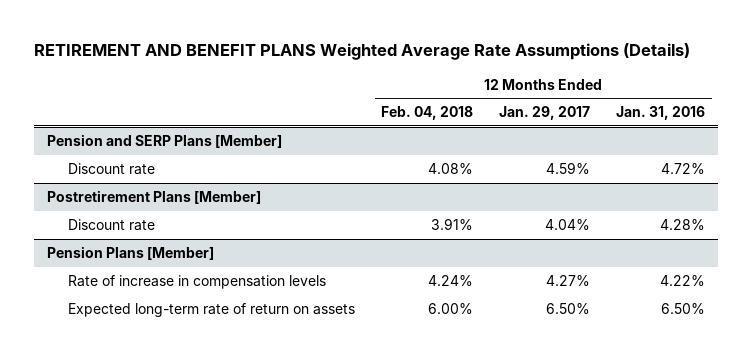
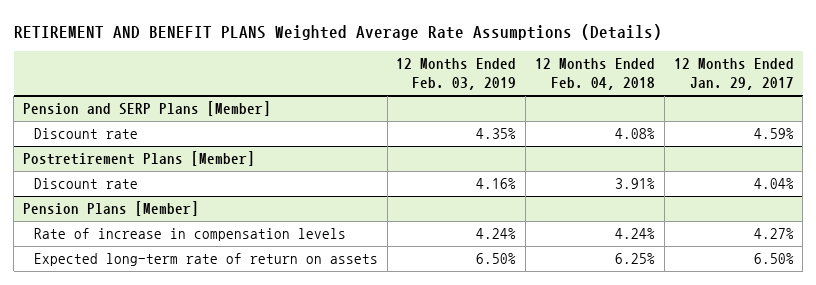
- | 12 Months Ended Feb. 04, 2018 | 12 Months Ended Jan. 29, 2017 | 12 Months Ended Jan. 31, 2016
+ | 12 Months Ended Feb. 03, 2019 | 12 Months Ended Feb. 04, 2018 | 12 Months Ended Jan. 29, 2017
@ Pension Plans [Member]
- Expected long-term rate of return on assets | 6.00% | 6.50% | 6.50%
+ Expected long-term rate of return on assets | 6.50% | 6.25% | 6.50%

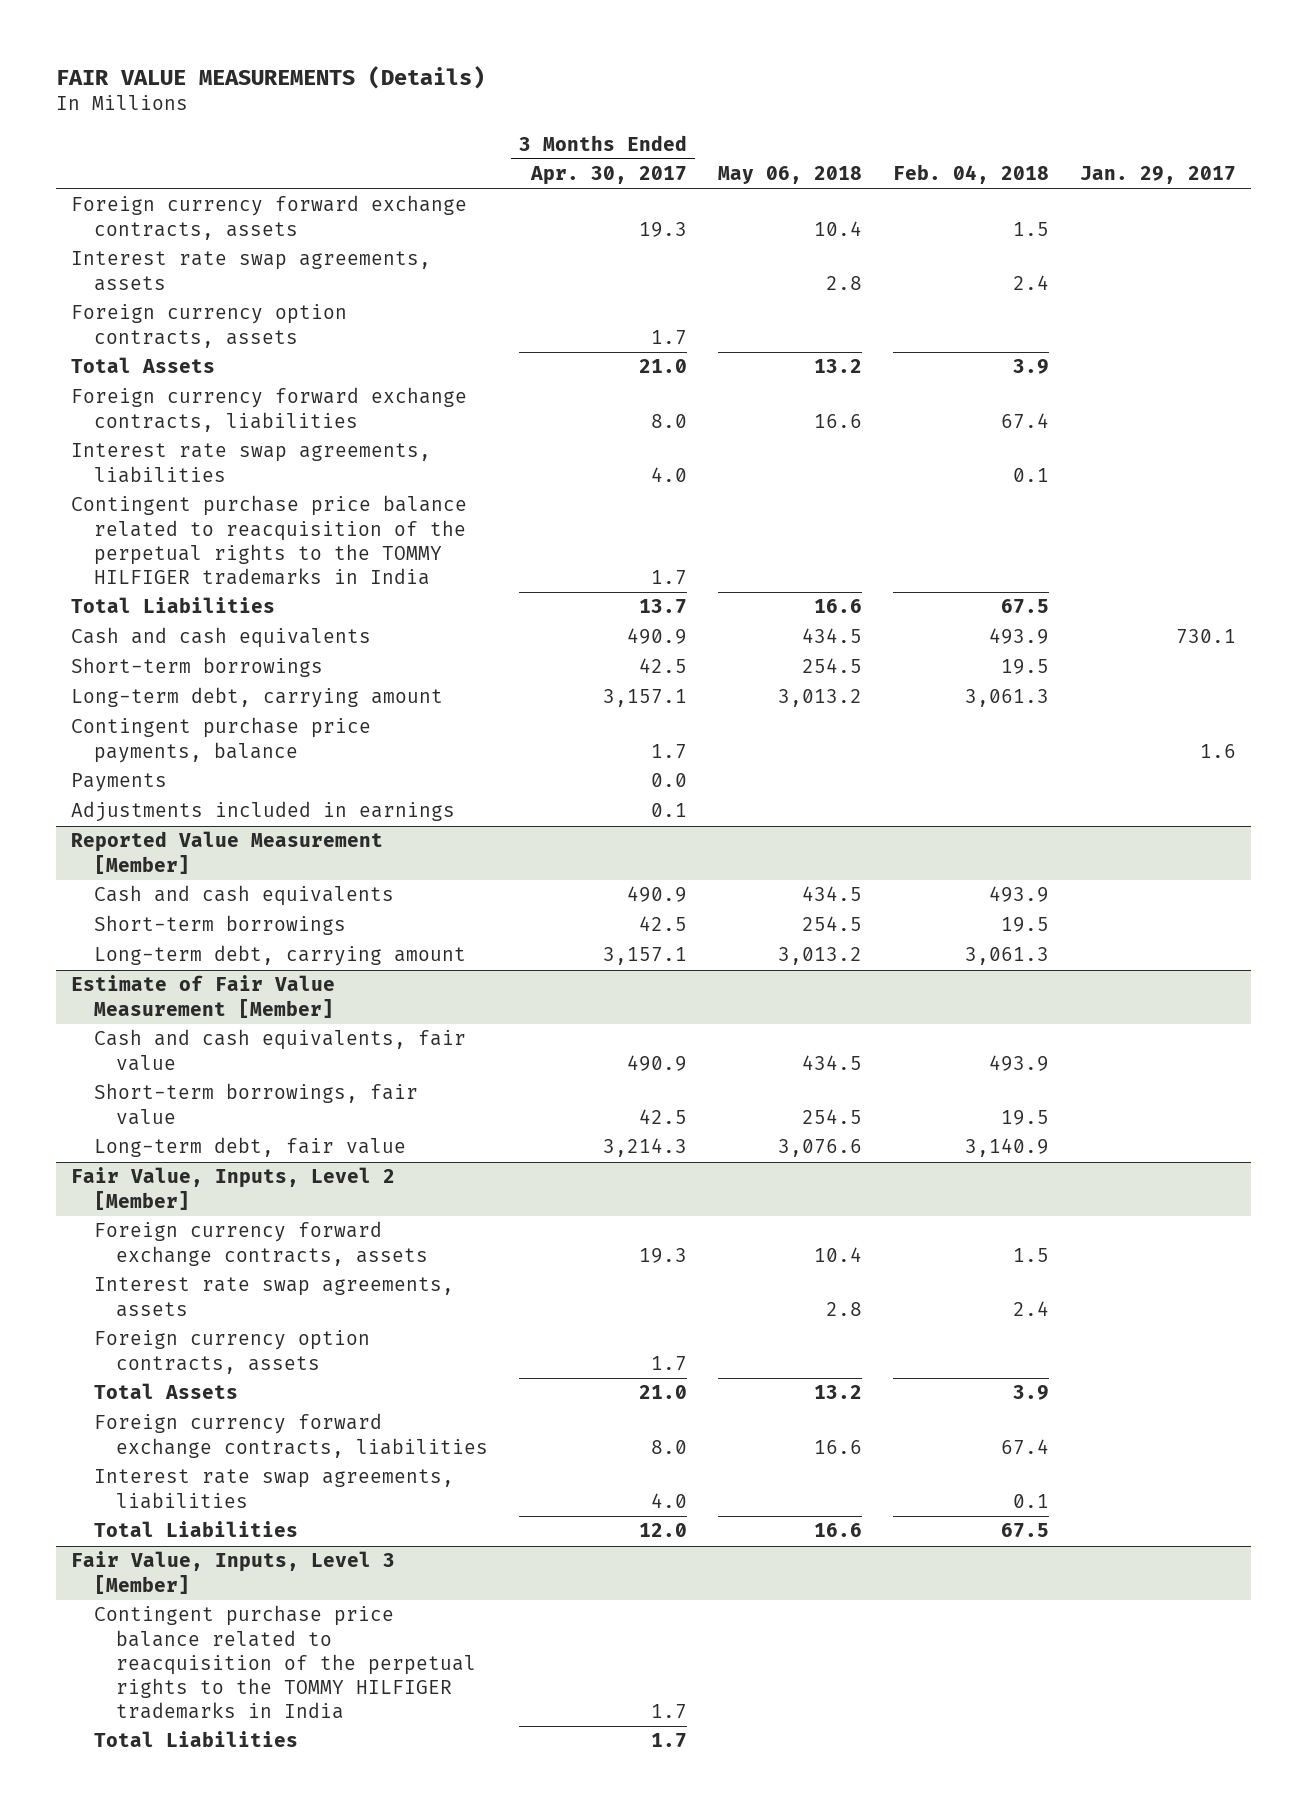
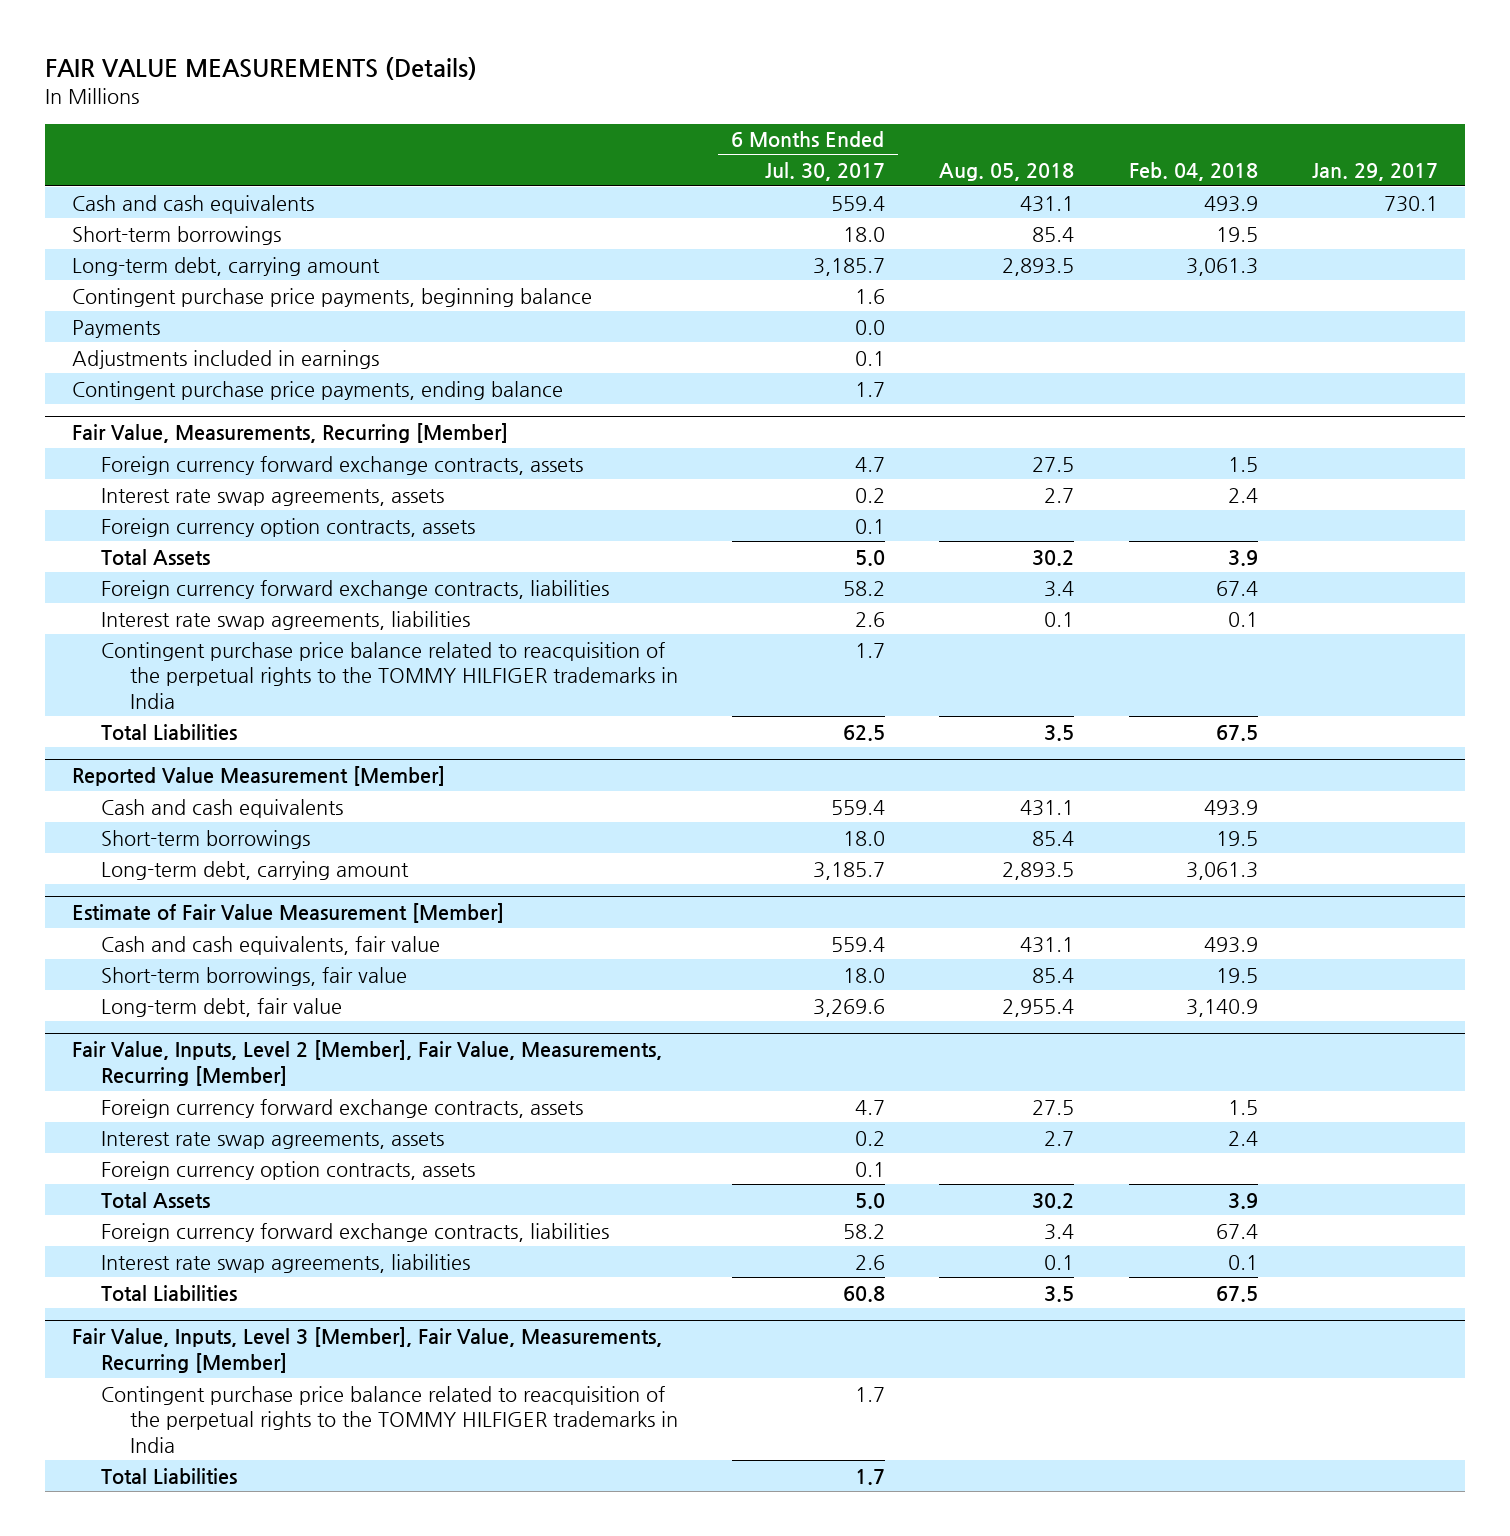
- | 3 Months Ended Apr. 30, 2017 | May 06, 2018 | Feb. 04, 2018 | Jan. 29, 2017
+ | 6 Months Ended Jul. 30, 2017 | Aug. 05, 2018 | Feb. 04, 2018 | Jan. 29, 2017
moved up: Cash and cash equivalents | 559.4 | 431.1 | 493.9 | 730.1
moved up: Short-term borrowings | 18.0 | 85.4 | 19.5 |
moved up: Long-term debt, carrying amount | 3,185.7 | 2,893.5 | 3,061.3 |
+ Contingent purchase price payments, beginning balance | 1.6 | | |
moved up: Payments | 0.0 | | |
moved up: Adjustments included in earnings | 0.1 | | |
+ Contingent purchase price payments, ending balance | 1.7 | | |
+ Fair Value, Measurements, Recurring [Member]
- Contingent purchase price payments, balance | 1.7 | | | 1.6
- Fair Value, Inputs, Level 2 [Member]
+ Fair Value, Inputs, Level 2 [Member], Fair Value, Measurements, Recurring [Member]
- Fair Value, Inputs, Level 3 [Member]
+ Fair Value, Inputs, Level 3 [Member], Fair Value, Measurements, Recurring [Member]

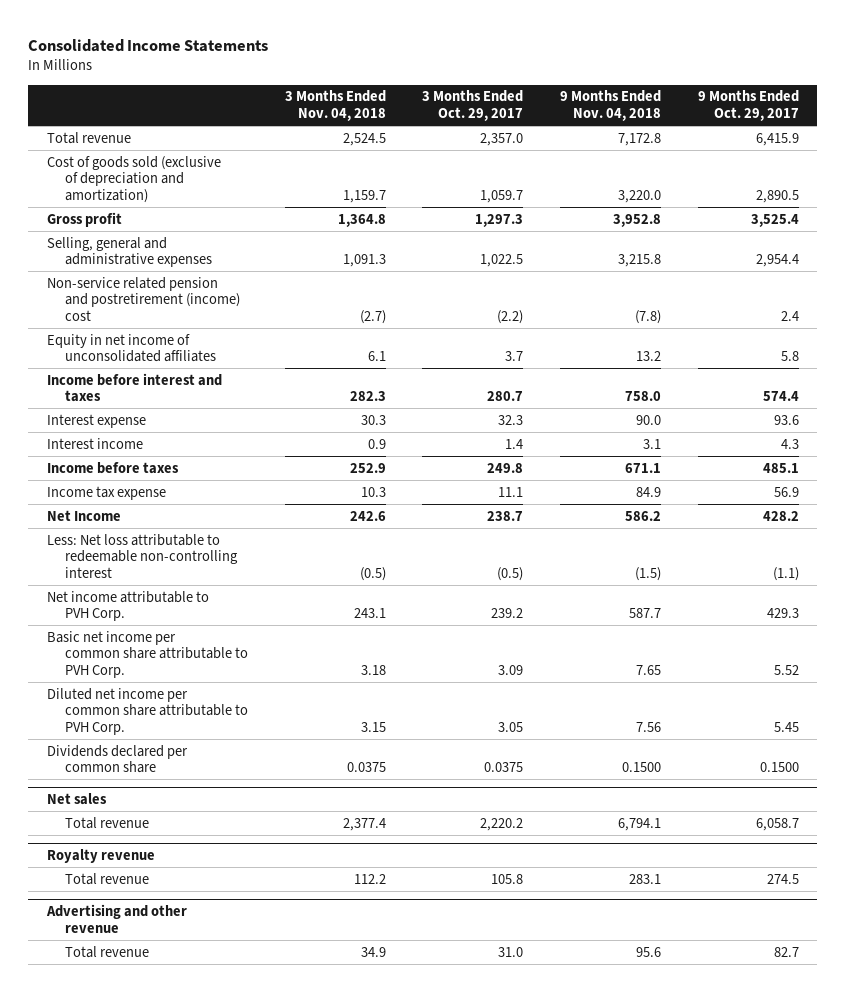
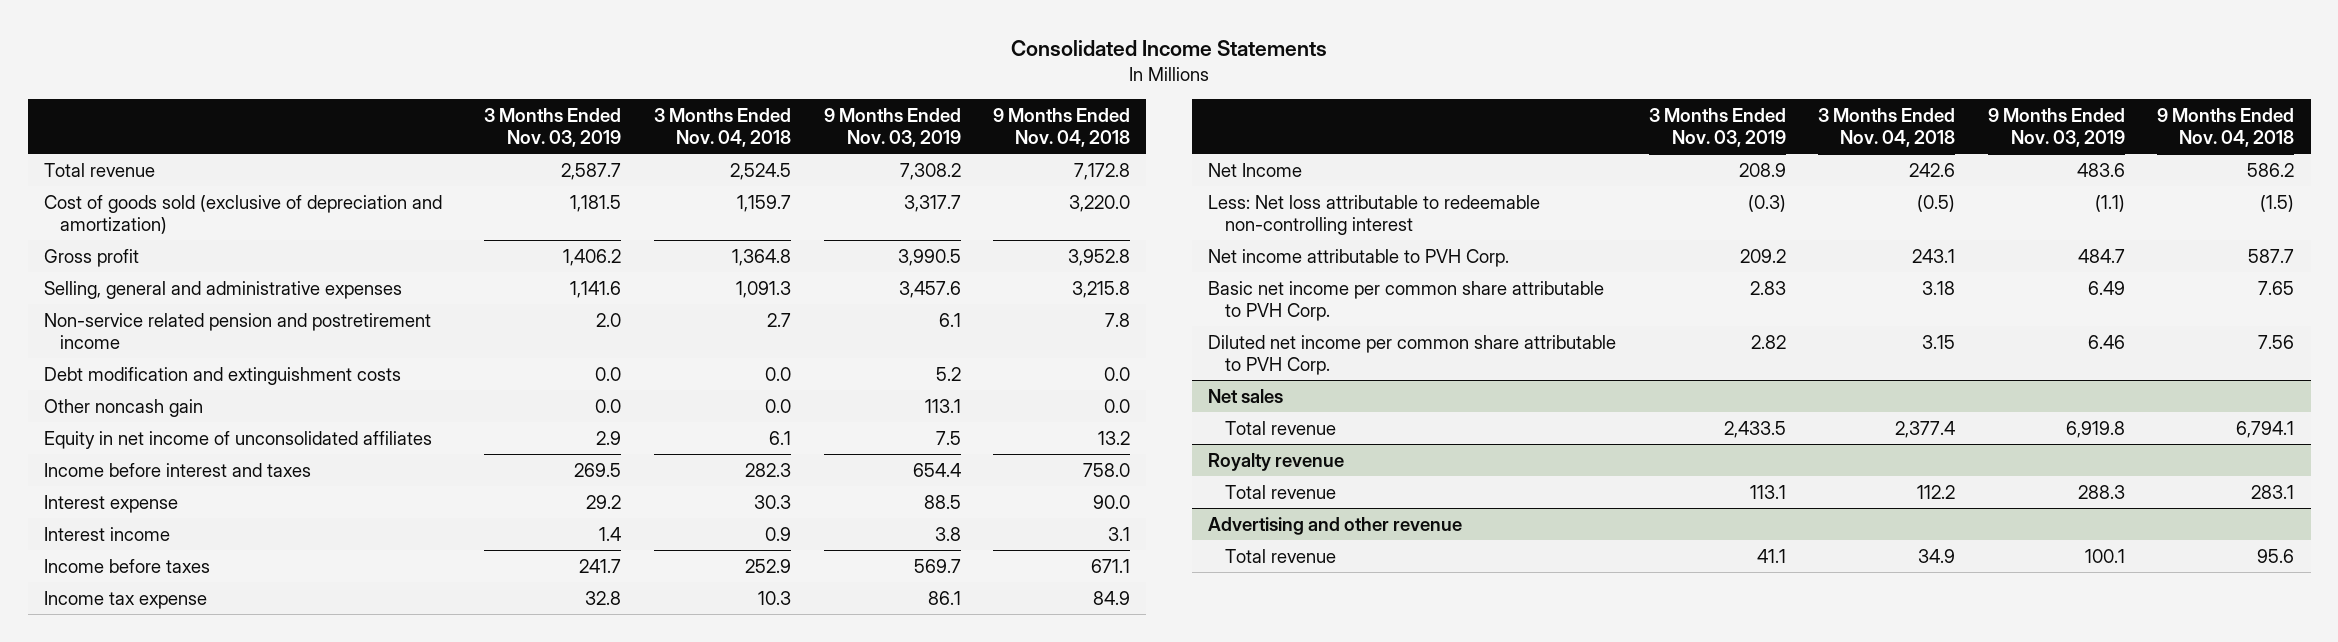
- | 3 Months Ended Nov. 04, 2018 | 3 Months Ended Oct. 29, 2017 | 9 Months Ended Nov. 04, 2018 | 9 Months Ended Oct. 29, 2017
+ | 3 Months Ended Nov. 03, 2019 | 3 Months Ended Nov. 04, 2018 | 9 Months Ended Nov. 03, 2019 | 9 Months Ended Nov. 04, 2018
- Non-service related pension and postretirement (income) cost | (2.7) | (2.2) | (7.8) | 2.4
+ Non-service related pension and postretirement income | 2.0 | 2.7 | 6.1 | 7.8
+ Debt modification and extinguishment costs | 0.0 | 0.0 | 5.2 | 0.0
+ Other noncash gain | 0.0 | 0.0 | 113.1 | 0.0
- Dividends declared per common share | 0.0375 | 0.0375 | 0.1500 | 0.1500

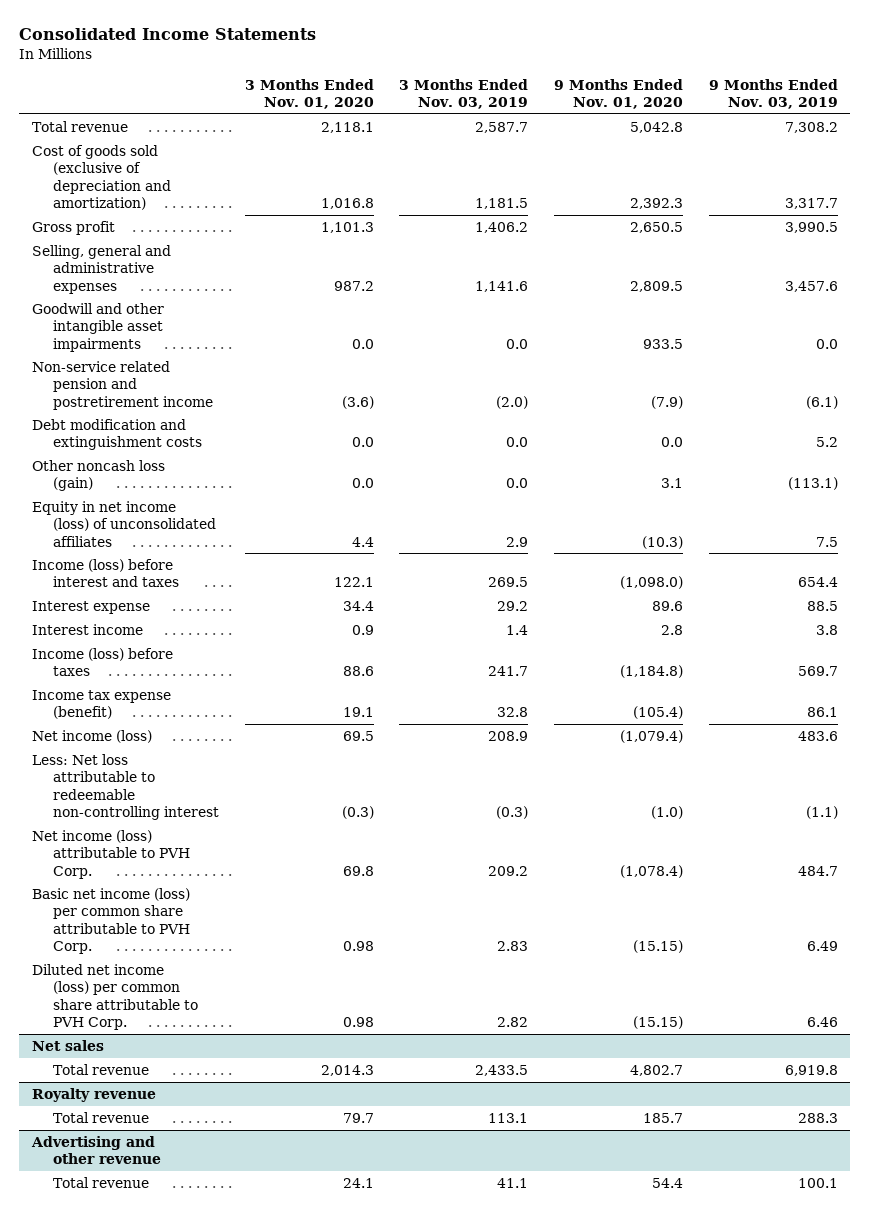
- | 3 Months Ended Nov. 03, 2019 | 3 Months Ended Nov. 04, 2018 | 9 Months Ended Nov. 03, 2019 | 9 Months Ended Nov. 04, 2018
+ | 3 Months Ended Nov. 01, 2020 | 3 Months Ended Nov. 03, 2019 | 9 Months Ended Nov. 01, 2020 | 9 Months Ended Nov. 03, 2019
- Non-service related pension and postretirement income | 2.0 | 2.7 | 6.1 | 7.8
+ Goodwill and other intangible asset impairments | 0.0 | 0.0 | 933.5 | 0.0
+ Non-service related pension and postretirement income | (3.6) | (2.0) | (7.9) | (6.1)
- Other noncash gain | 0.0 | 0.0 | 113.1 | 0.0
- Equity in net income of unconsolidated affiliates | 2.9 | 6.1 | 7.5 | 13.2
- Income before interest and taxes | 269.5 | 282.3 | 654.4 | 758.0
+ Other noncash loss (gain) | 0.0 | 0.0 | 3.1 | (113.1)
+ Equity in net income (loss) of unconsolidated affiliates | 4.4 | 2.9 | (10.3) | 7.5
+ Income (loss) before interest and taxes | 122.1 | 269.5 | (1,098.0) | 654.4
- Income before taxes | 241.7 | 252.9 | 569.7 | 671.1
- Income tax expense | 32.8 | 10.3 | 86.1 | 84.9
- Net Income | 208.9 | 242.6 | 483.6 | 586.2
+ Income (loss) before taxes | 88.6 | 241.7 | (1,184.8) | 569.7
+ Income tax expense (benefit) | 19.1 | 32.8 | (105.4) | 86.1
+ Net income (loss) | 69.5 | 208.9 | (1,079.4) | 483.6
- Net income attributable to PVH Corp. | 209.2 | 243.1 | 484.7 | 587.7
- Basic net income per common share attributable to PVH Corp. | 2.83 | 3.18 | 6.49 | 7.65
- Diluted net income per common share attributable to PVH Corp. | 2.82 | 3.15 | 6.46 | 7.56
+ Net income (loss) attributable to PVH Corp. | 69.8 | 209.2 | (1,078.4) | 484.7
+ Basic net income (loss) per common share attributable to PVH Corp. | 0.98 | 2.83 | (15.15) | 6.49
+ Diluted net income (loss) per common share attributable to PVH Corp. | 0.98 | 2.82 | (15.15) | 6.46

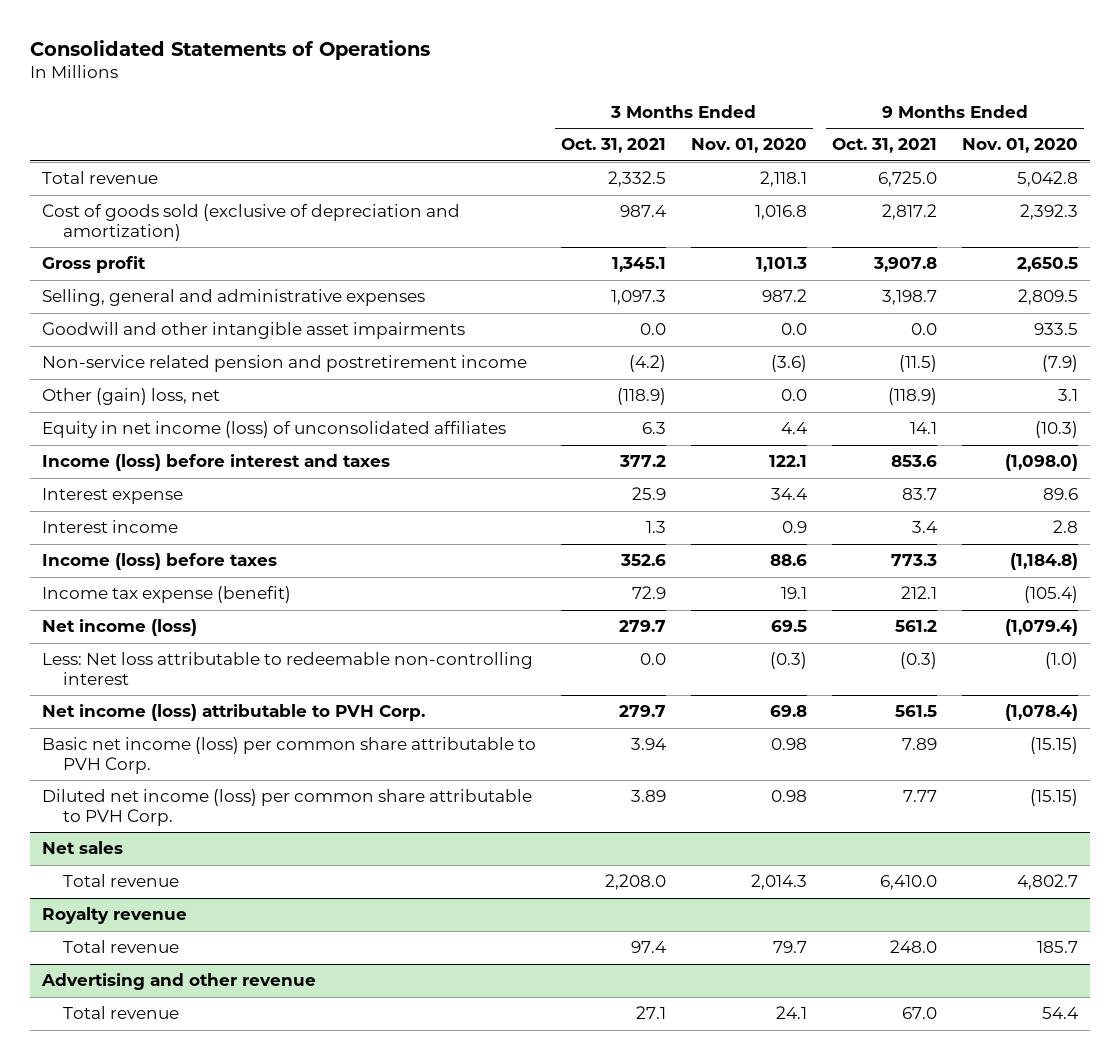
- Consolidated Income Statements
+ Consolidated Statements of Operations
- | 3 Months Ended Nov. 01, 2020 | 3 Months Ended Nov. 03, 2019 | 9 Months Ended Nov. 01, 2020 | 9 Months Ended Nov. 03, 2019
+ | 3 Months Ended Oct. 31, 2021 | 3 Months Ended Nov. 01, 2020 | 9 Months Ended Oct. 31, 2021 | 9 Months Ended Nov. 01, 2020
- Debt modification and extinguishment costs | 0.0 | 0.0 | 0.0 | 5.2
- Other noncash loss (gain) | 0.0 | 0.0 | 3.1 | (113.1)
+ Other (gain) loss, net | (118.9) | 0.0 | (118.9) | 3.1

